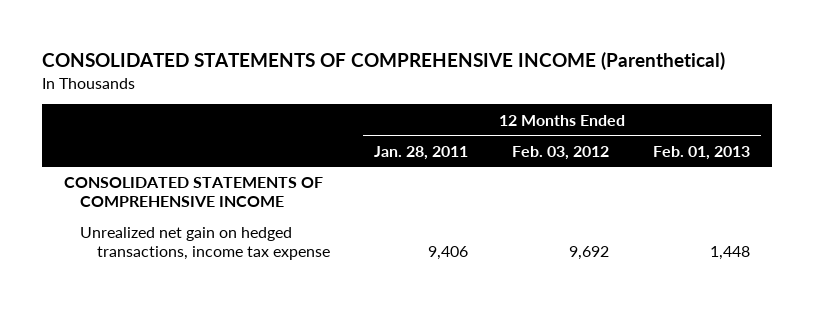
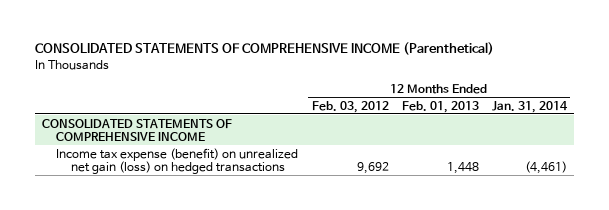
- | 12 Months Ended Jan. 28, 2011 | 12 Months Ended Feb. 03, 2012 | 12 Months Ended Feb. 01, 2013
+ | 12 Months Ended Feb. 03, 2012 | 12 Months Ended Feb. 01, 2013 | 12 Months Ended Jan. 31, 2014
- Unrealized net gain on hedged transactions, income tax expense | 9,406 | 9,692 | 1,448
+ Income tax expense (benefit) on unrealized net gain (loss) on hedged transactions | 9,692 | 1,448 | (4,461)

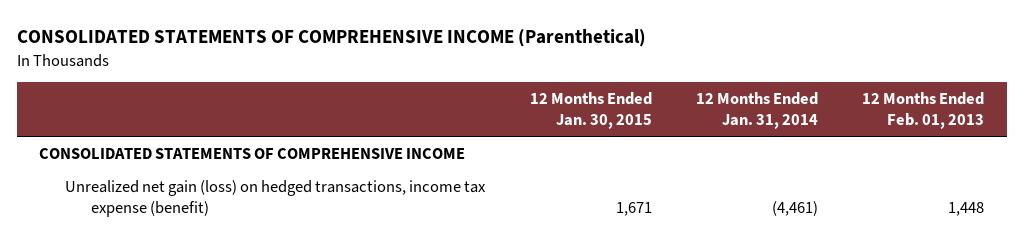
- | 12 Months Ended Feb. 03, 2012 | 12 Months Ended Feb. 01, 2013 | 12 Months Ended Jan. 31, 2014
+ | 12 Months Ended Jan. 30, 2015 | 12 Months Ended Jan. 31, 2014 | 12 Months Ended Feb. 01, 2013
- Income tax expense (benefit) on unrealized net gain (loss) on hedged transactions | 9,692 | 1,448 | (4,461)
+ Unrealized net gain (loss) on hedged transactions, income tax expense (benefit) | 1,671 | (4,461) | 1,448

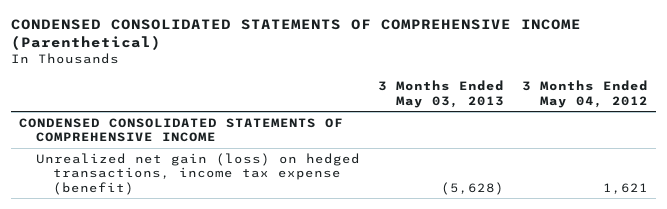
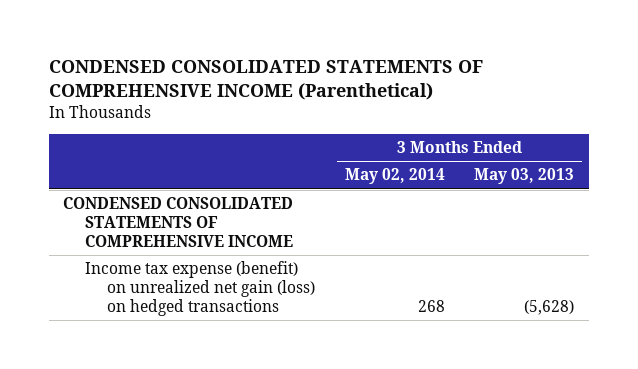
- | 3 Months Ended May 03, 2013 | 3 Months Ended May 04, 2012
+ | 3 Months Ended May 02, 2014 | 3 Months Ended May 03, 2013
- Unrealized net gain (loss) on hedged transactions, income tax expense (benefit) | (5,628) | 1,621
+ Income tax expense (benefit) on unrealized net gain (loss) on hedged transactions | 268 | (5,628)

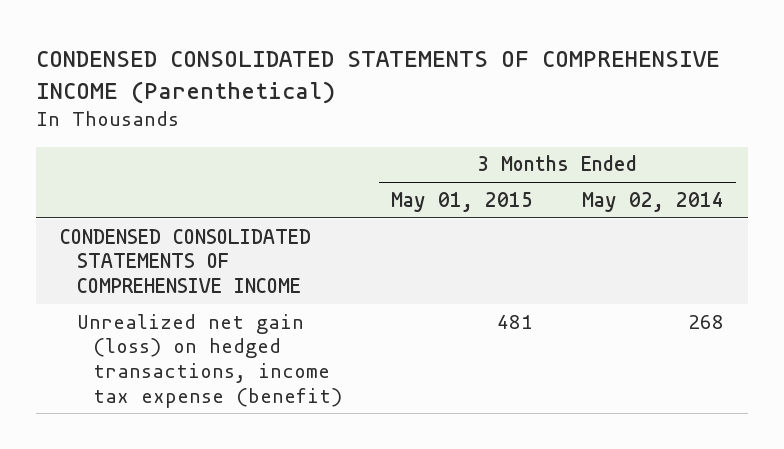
- | 3 Months Ended May 02, 2014 | 3 Months Ended May 03, 2013
+ | 3 Months Ended May 01, 2015 | 3 Months Ended May 02, 2014
- Income tax expense (benefit) on unrealized net gain (loss) on hedged transactions | 268 | (5,628)
+ Unrealized net gain (loss) on hedged transactions, income tax expense (benefit) | 481 | 268

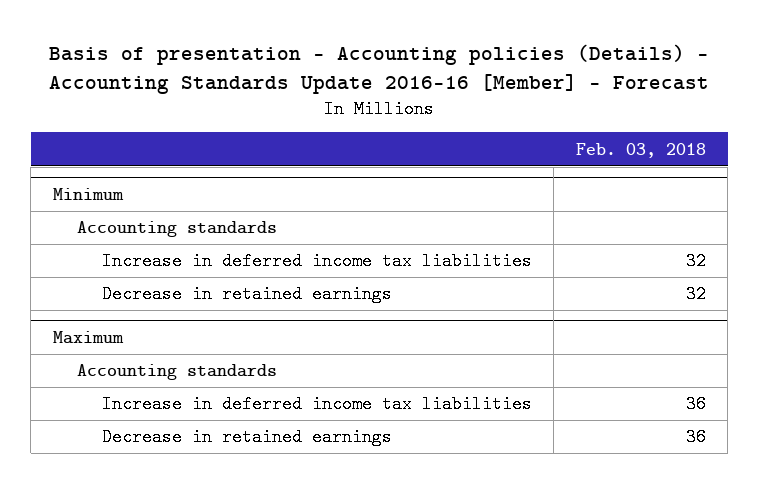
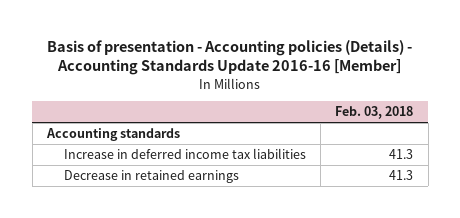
- Basis of presentation - Accounting policies (Details) - Accounting Standards Update 2016-16 [Member] - Forecast
+ Basis of presentation - Accounting policies (Details) - Accounting Standards Update 2016-16 [Member]
- Minimum
- Increase in deferred income tax liabilities | 32
- Decrease in retained earnings | 32
- Maximum
- Accounting standards
- Increase in deferred income tax liabilities | 36
- Decrease in retained earnings | 36
+ Increase in deferred income tax liabilities | 41.3
+ Decrease in retained earnings | 41.3

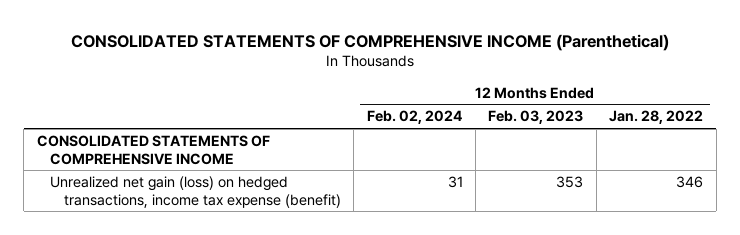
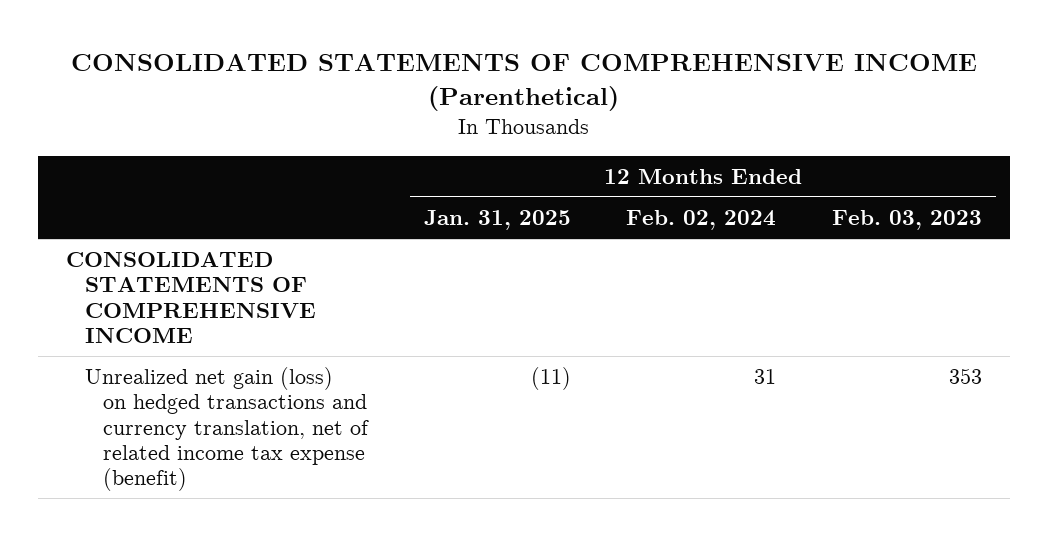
- | 12 Months Ended Feb. 02, 2024 | 12 Months Ended Feb. 03, 2023 | 12 Months Ended Jan. 28, 2022
+ | 12 Months Ended Jan. 31, 2025 | 12 Months Ended Feb. 02, 2024 | 12 Months Ended Feb. 03, 2023
- Unrealized net gain (loss) on hedged transactions, income tax expense (benefit) | 31 | 353 | 346
+ Unrealized net gain (loss) on hedged transactions and currency translation, net of related income tax expense (benefit) | (11) | 31 | 353

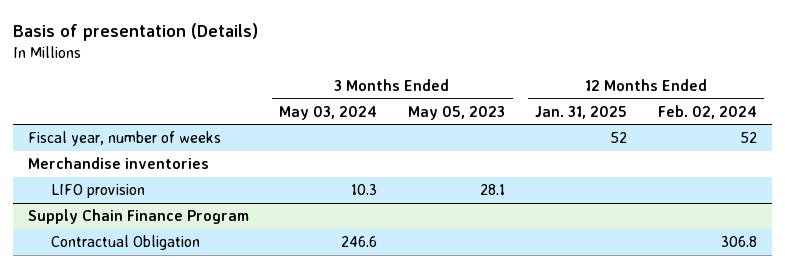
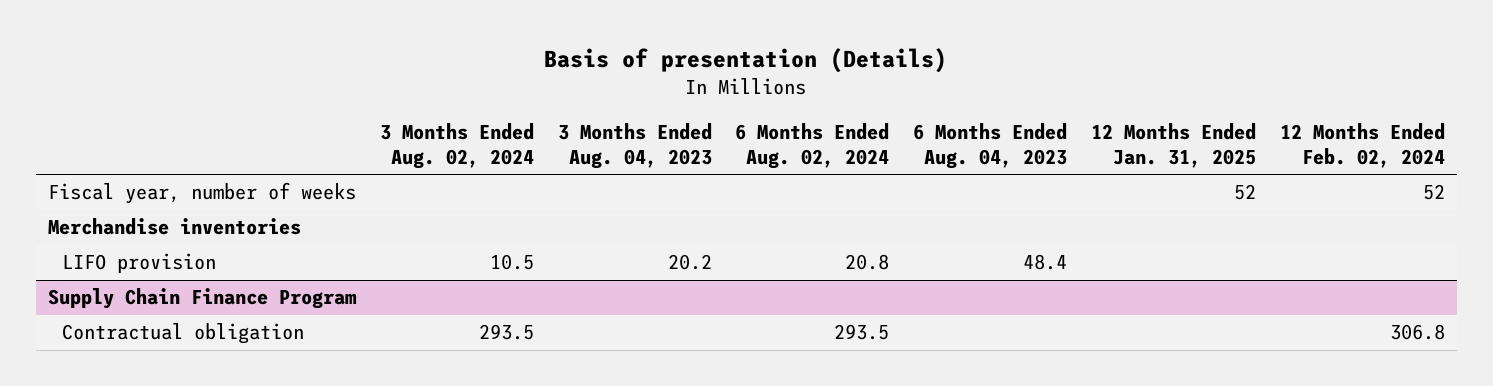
- | 3 Months Ended May 03, 2024 | 3 Months Ended May 05, 2023 | 12 Months Ended Jan. 31, 2025 | 12 Months Ended Feb. 02, 2024
+ | 3 Months Ended Aug. 02, 2024 | 3 Months Ended Aug. 04, 2023 | 6 Months Ended Aug. 02, 2024 | 6 Months Ended Aug. 04, 2023 | 12 Months Ended Jan. 31, 2025 | 12 Months Ended Feb. 02, 2024
@ Supply Chain Finance Program
- Contractual Obligation | 246.6 | | | 306.8
+ Contractual obligation | 293.5 | | 293.5 | | | 306.8

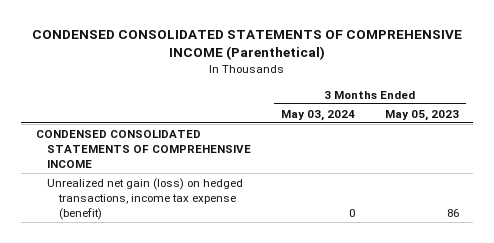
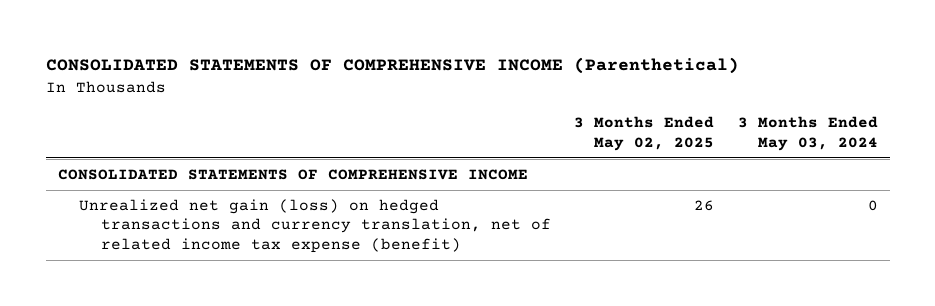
- CONDENSED CONSOLIDATED STATEMENTS OF COMPREHENSIVE INCOME (Parenthetical)
+ CONSOLIDATED STATEMENTS OF COMPREHENSIVE INCOME (Parenthetical)
- | 3 Months Ended May 03, 2024 | 3 Months Ended May 05, 2023
+ | 3 Months Ended May 02, 2025 | 3 Months Ended May 03, 2024
- CONDENSED CONSOLIDATED STATEMENTS OF COMPREHENSIVE INCOME
- Unrealized net gain (loss) on hedged transactions, income tax expense (benefit) | 0 | 86
+ CONSOLIDATED STATEMENTS OF COMPREHENSIVE INCOME
+ Unrealized net gain (loss) on hedged transactions and currency translation, net of related income tax expense (benefit) | 26 | 0

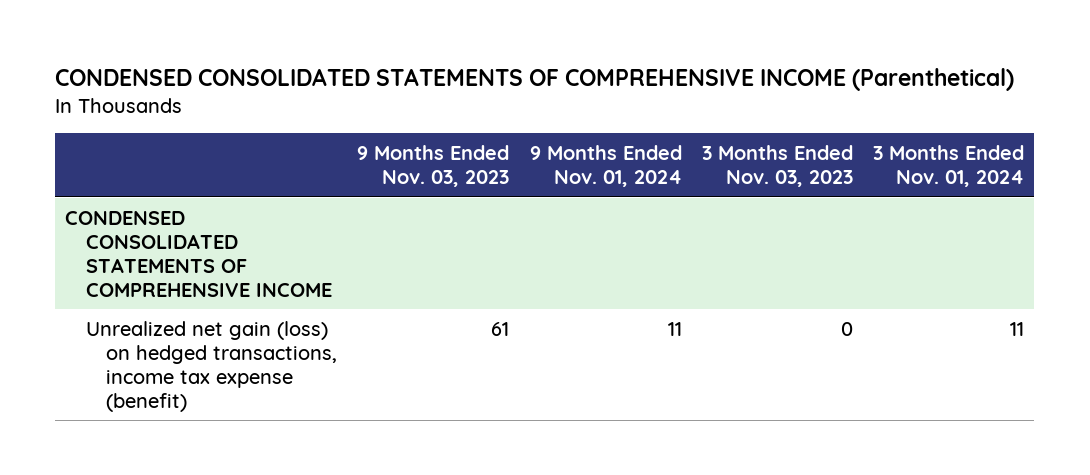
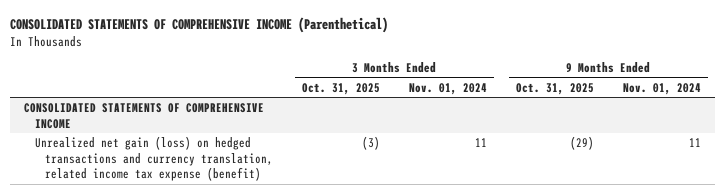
- CONDENSED CONSOLIDATED STATEMENTS OF COMPREHENSIVE INCOME (Parenthetical)
+ CONSOLIDATED STATEMENTS OF COMPREHENSIVE INCOME (Parenthetical)
- | 9 Months Ended Nov. 03, 2023 | 9 Months Ended Nov. 01, 2024 | 3 Months Ended Nov. 03, 2023 | 3 Months Ended Nov. 01, 2024
+ | 3 Months Ended Oct. 31, 2025 | 3 Months Ended Nov. 01, 2024 | 9 Months Ended Oct. 31, 2025 | 9 Months Ended Nov. 01, 2024
- CONDENSED CONSOLIDATED STATEMENTS OF COMPREHENSIVE INCOME
- Unrealized net gain (loss) on hedged transactions, income tax expense (benefit) | 61 | 11 | 0 | 11
+ CONSOLIDATED STATEMENTS OF COMPREHENSIVE INCOME
+ Unrealized net gain (loss) on hedged transactions and currency translation, related income tax expense (benefit) | (3) | 11 | (29) | 11

